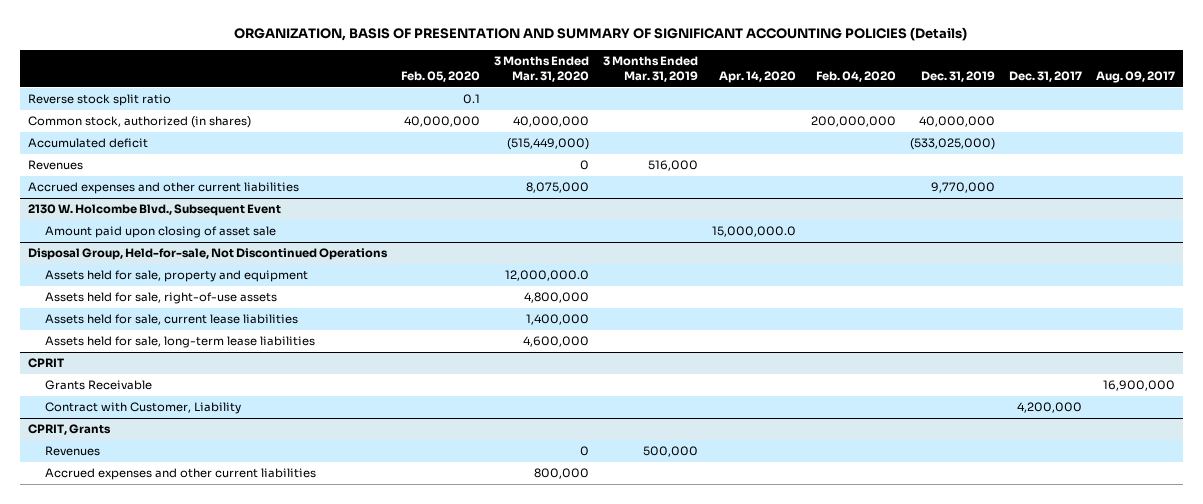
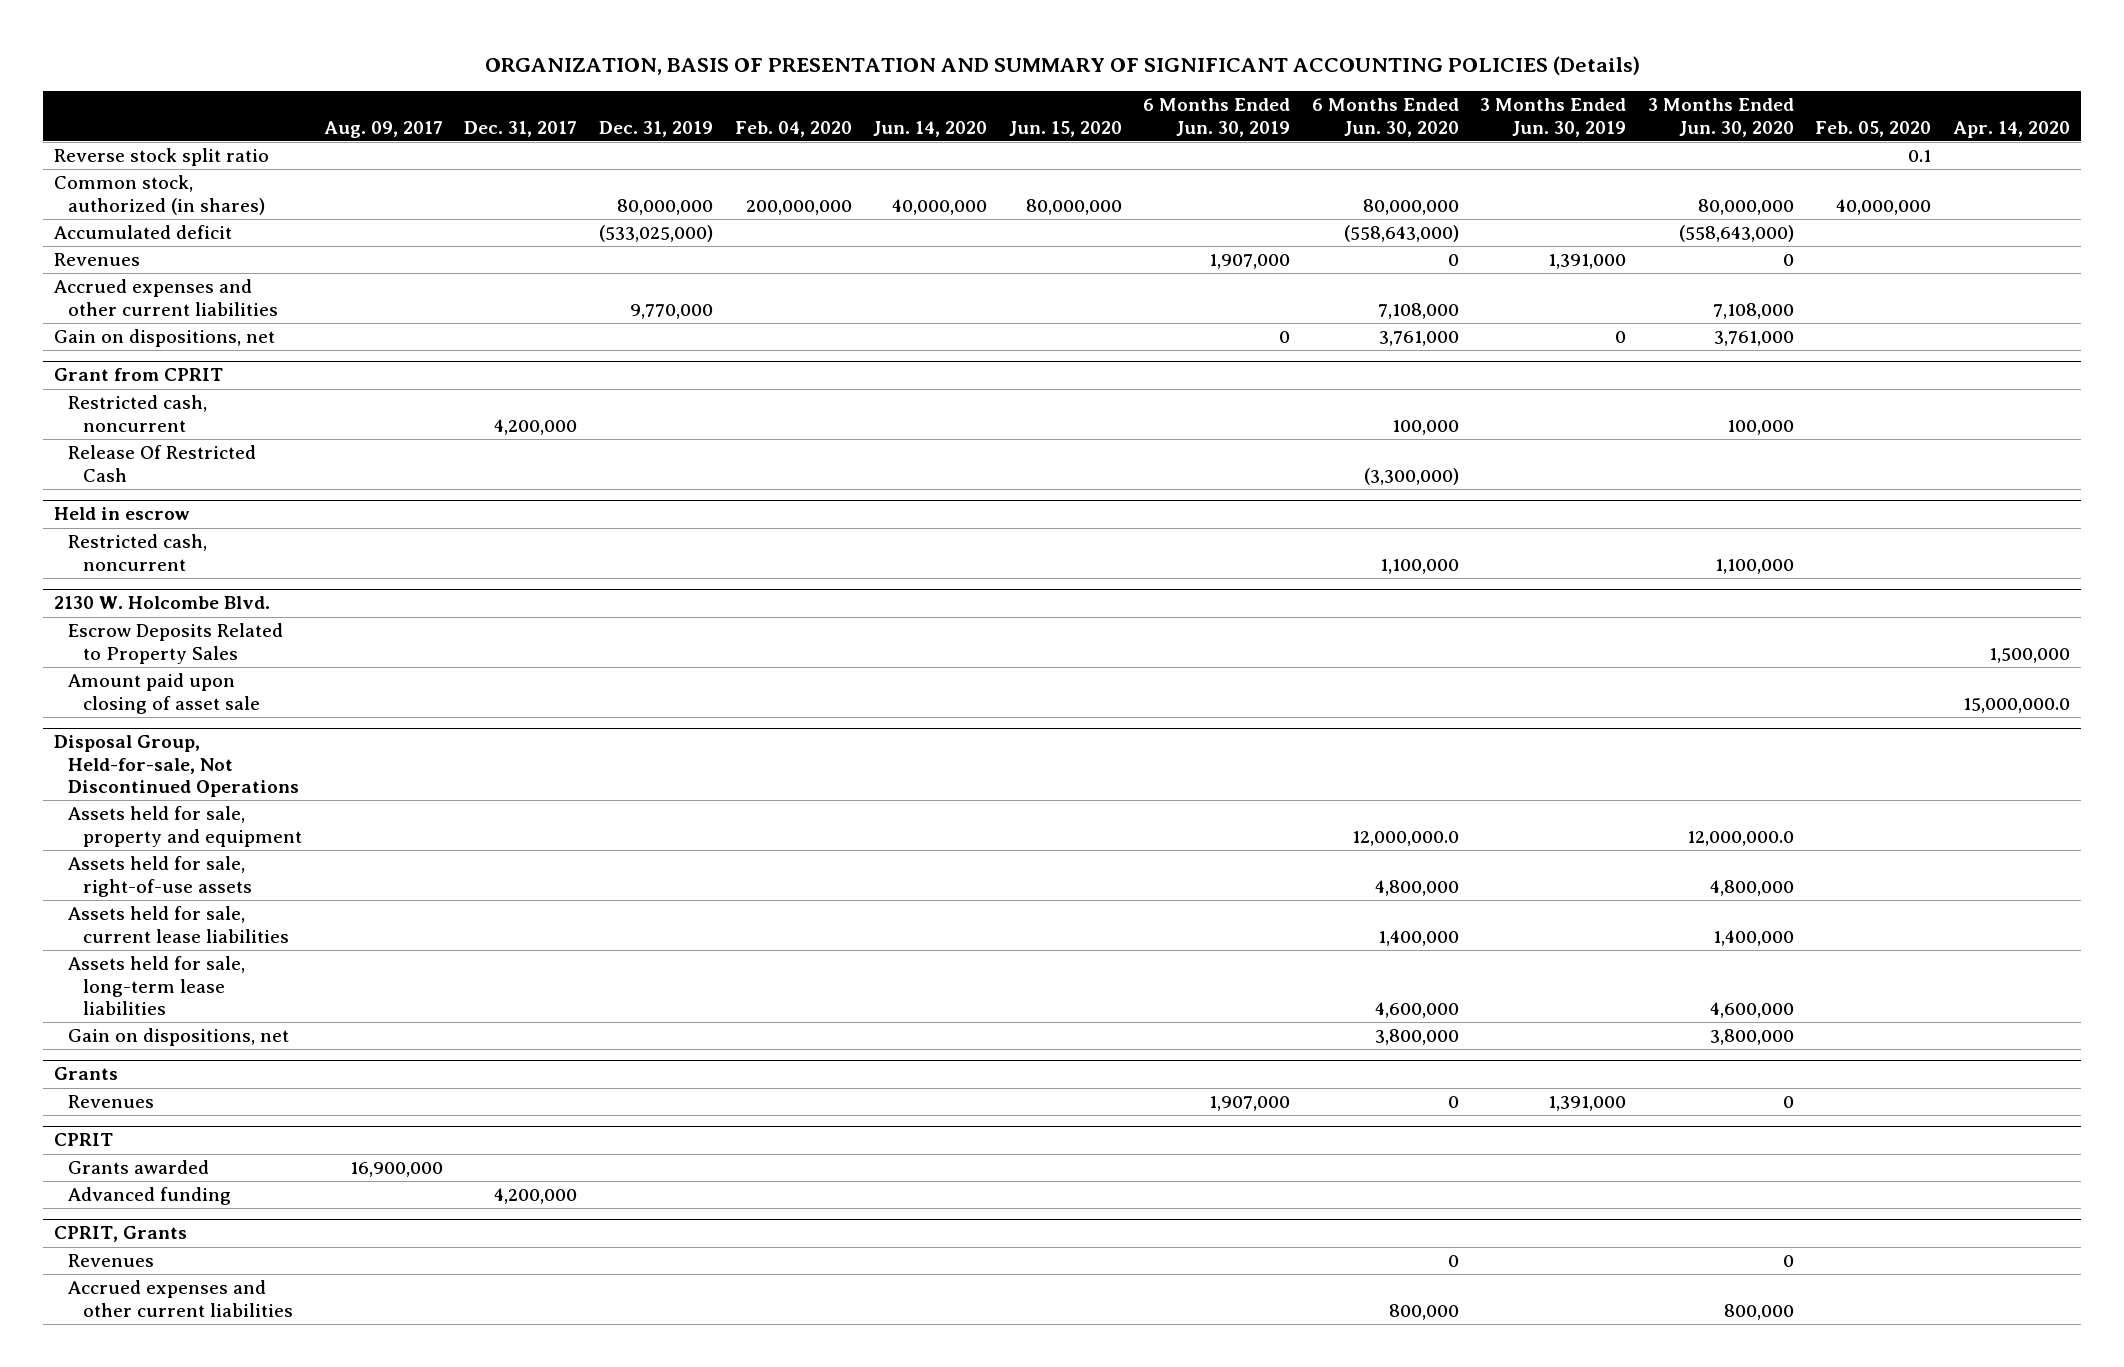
- | Feb. 05, 2020 | 3 Months Ended Mar. 31, 2020 | 3 Months Ended Mar. 31, 2019 | Apr. 14, 2020 | Feb. 04, 2020 | Dec. 31, 2019 | Dec. 31, 2017 | Aug. 09, 2017
+ | Aug. 09, 2017 | Dec. 31, 2017 | Dec. 31, 2019 | Feb. 04, 2020 | Jun. 14, 2020 | Jun. 15, 2020 | 6 Months Ended Jun. 30, 2019 | 6 Months Ended Jun. 30, 2020 | 3 Months Ended Jun. 30, 2019 | 3 Months Ended Jun. 30, 2020 | Feb. 05, 2020 | Apr. 14, 2020
- Common stock, authorized (in shares) | 40,000,000 | 40,000,000 | | | 200,000,000 | 40,000,000 | |
+ Common stock, authorized (in shares) | | | 80,000,000 | 200,000,000 | 40,000,000 | 80,000,000 | | 80,000,000 | | 80,000,000 | 40,000,000 |
- 2130 W. Holcombe Blvd., Subsequent Event
+ Gain on dispositions, net | | | | | | | 0 | 3,761,000 | 0 | 3,761,000 | |
+ Grant from CPRIT
+ Restricted cash, noncurrent | | 4,200,000 | | | | | | 100,000 | | 100,000 | |
+ Release Of Restricted Cash | | | | | | | | (3,300,000) | | | |
+ Held in escrow
+ Restricted cash, noncurrent | | | | | | | | 1,100,000 | | 1,100,000 | |
+ 2130 W. Holcombe Blvd.
+ Escrow Deposits Related to Property Sales | | | | | | | | | | | | 1,500,000
@ Disposal Group, Held-for-sale, Not Discontinued Operations
+ Gain on dispositions, net | | | | | | | | 3,800,000 | | 3,800,000 | |
+ Grants
+ Revenues | | | | | | | 1,907,000 | 0 | 1,391,000 | 0 | |
@ CPRIT
- Grants Receivable | | | | | | | | 16,900,000
- Contract with Customer, Liability | | | | | | | 4,200,000 |
+ Grants awarded | 16,900,000 | | | | | | | | | | |
+ Advanced funding | | 4,200,000 | | | | | | | | | |

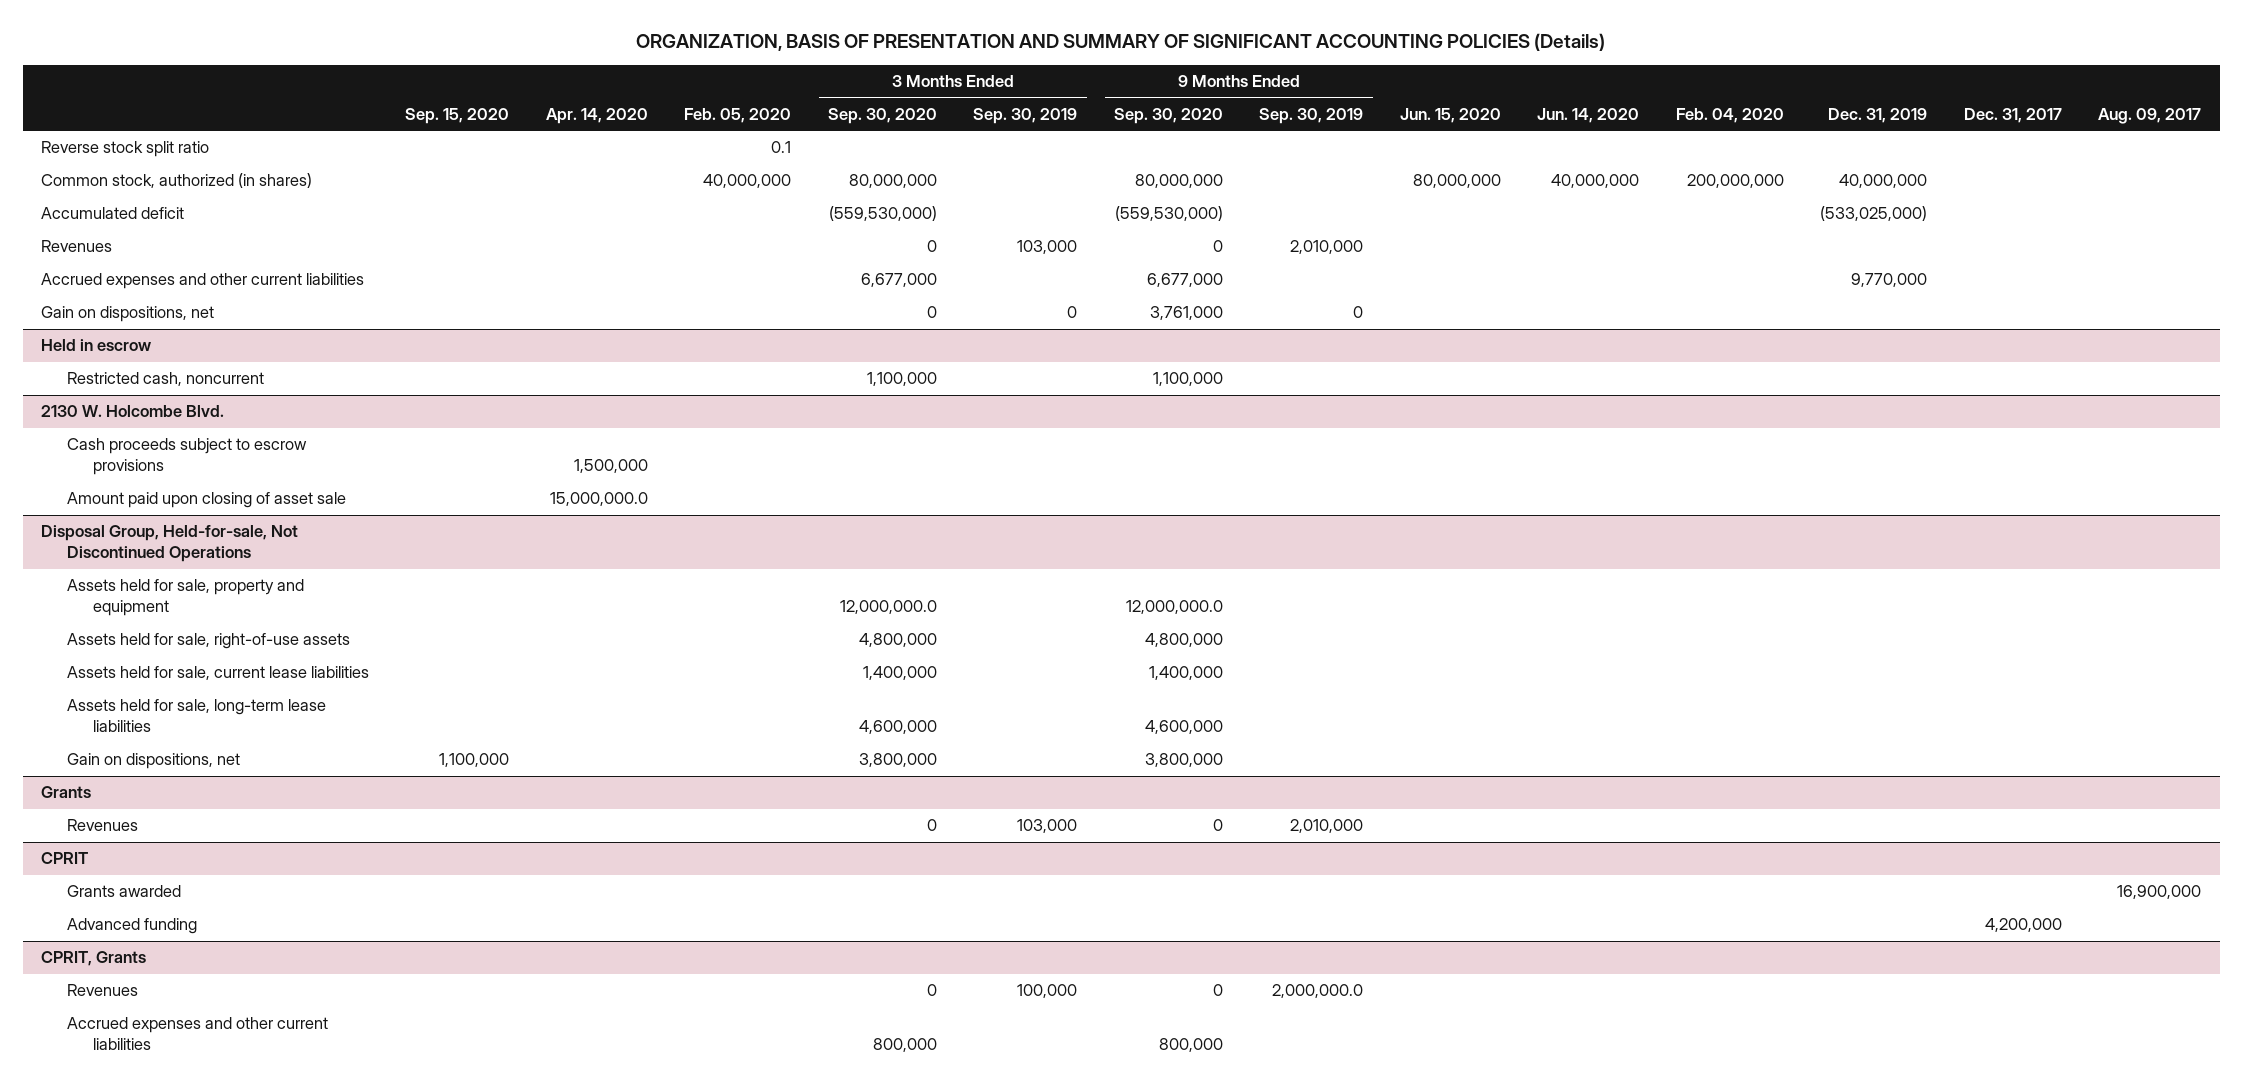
- | Aug. 09, 2017 | Dec. 31, 2017 | Dec. 31, 2019 | Feb. 04, 2020 | Jun. 14, 2020 | Jun. 15, 2020 | 6 Months Ended Jun. 30, 2019 | 6 Months Ended Jun. 30, 2020 | 3 Months Ended Jun. 30, 2019 | 3 Months Ended Jun. 30, 2020 | Feb. 05, 2020 | Apr. 14, 2020
+ | Sep. 15, 2020 | Apr. 14, 2020 | Feb. 05, 2020 | 3 Months Ended Sep. 30, 2020 | 3 Months Ended Sep. 30, 2019 | 9 Months Ended Sep. 30, 2020 | 9 Months Ended Sep. 30, 2019 | Jun. 15, 2020 | Jun. 14, 2020 | Feb. 04, 2020 | Dec. 31, 2019 | Dec. 31, 2017 | Aug. 09, 2017
- Common stock, authorized (in shares) | | | 80,000,000 | 200,000,000 | 40,000,000 | 80,000,000 | | 80,000,000 | | 80,000,000 | 40,000,000 |
+ Common stock, authorized (in shares) | | | 40,000,000 | 80,000,000 | | 80,000,000 | | 80,000,000 | 40,000,000 | 200,000,000 | 40,000,000 | |
- Grant from CPRIT
- Restricted cash, noncurrent | | 4,200,000 | | | | | | 100,000 | | 100,000 | |
- Release Of Restricted Cash | | | | | | | | (3,300,000) | | | |
@ 2130 W. Holcombe Blvd.
- Escrow Deposits Related to Property Sales | | | | | | | | | | | | 1,500,000
+ Cash proceeds subject to escrow provisions | | 1,500,000 | | | | | | | | | | |

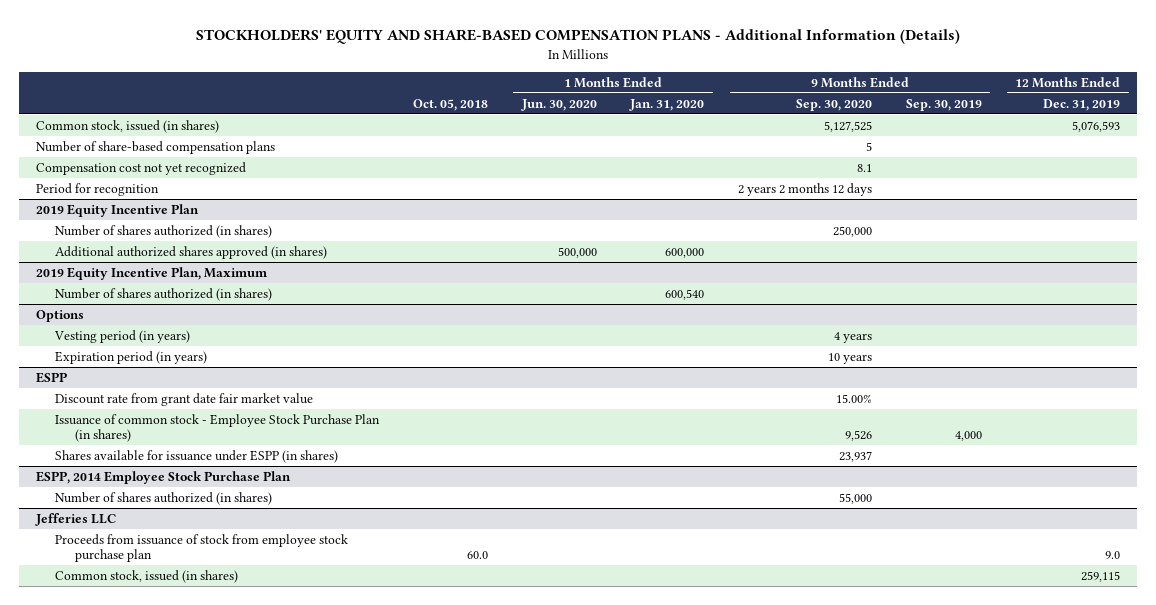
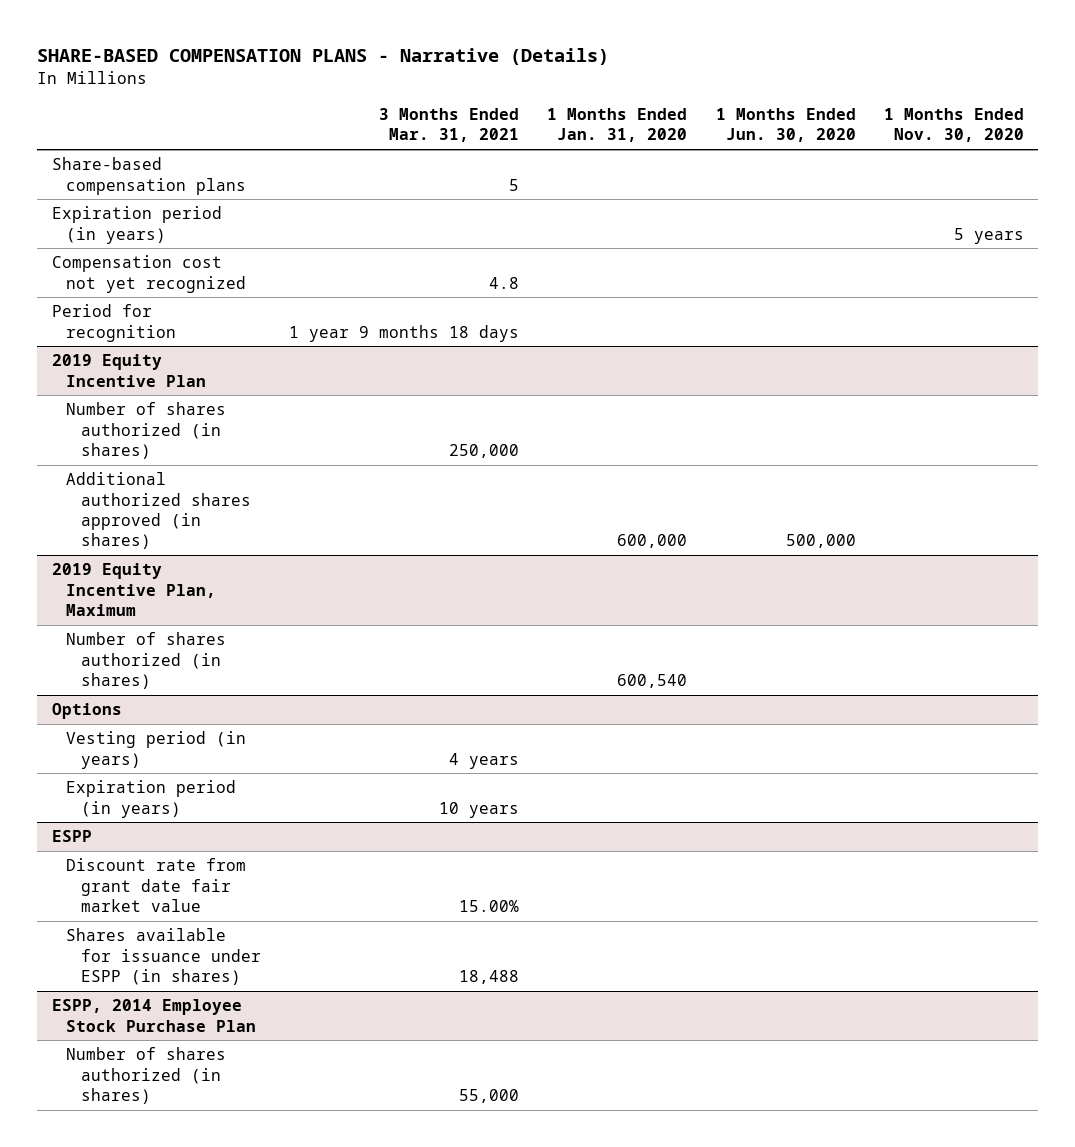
- STOCKHOLDERS' EQUITY AND SHARE-BASED COMPENSATION PLANS - Additional Information (Details)
+ SHARE-BASED COMPENSATION PLANS - Narrative (Details)
- | Oct. 05, 2018 | 1 Months Ended Jun. 30, 2020 | 1 Months Ended Jan. 31, 2020 | 9 Months Ended Sep. 30, 2020 | 9 Months Ended Sep. 30, 2019 | 12 Months Ended Dec. 31, 2019
+ | 3 Months Ended Mar. 31, 2021 | 1 Months Ended Jan. 31, 2020 | 1 Months Ended Jun. 30, 2020 | 1 Months Ended Nov. 30, 2020
- Common stock, issued (in shares) | | | | 5,127,525 | | 5,076,593
- Number of share-based compensation plans | | | | 5 | |
+ Share-based compensation plans | 5 | | |
+ Expiration period (in years) | | | | 5 years
@ ESPP
- Issuance of common stock - Employee Stock Purchase Plan (in shares) | | | | 9,526 | 4,000 |
- Jefferies LLC
- Proceeds from issuance of stock from employee stock purchase plan | 60.0 | | | | | 9.0
- Common stock, issued (in shares) | | | | | | 259,115

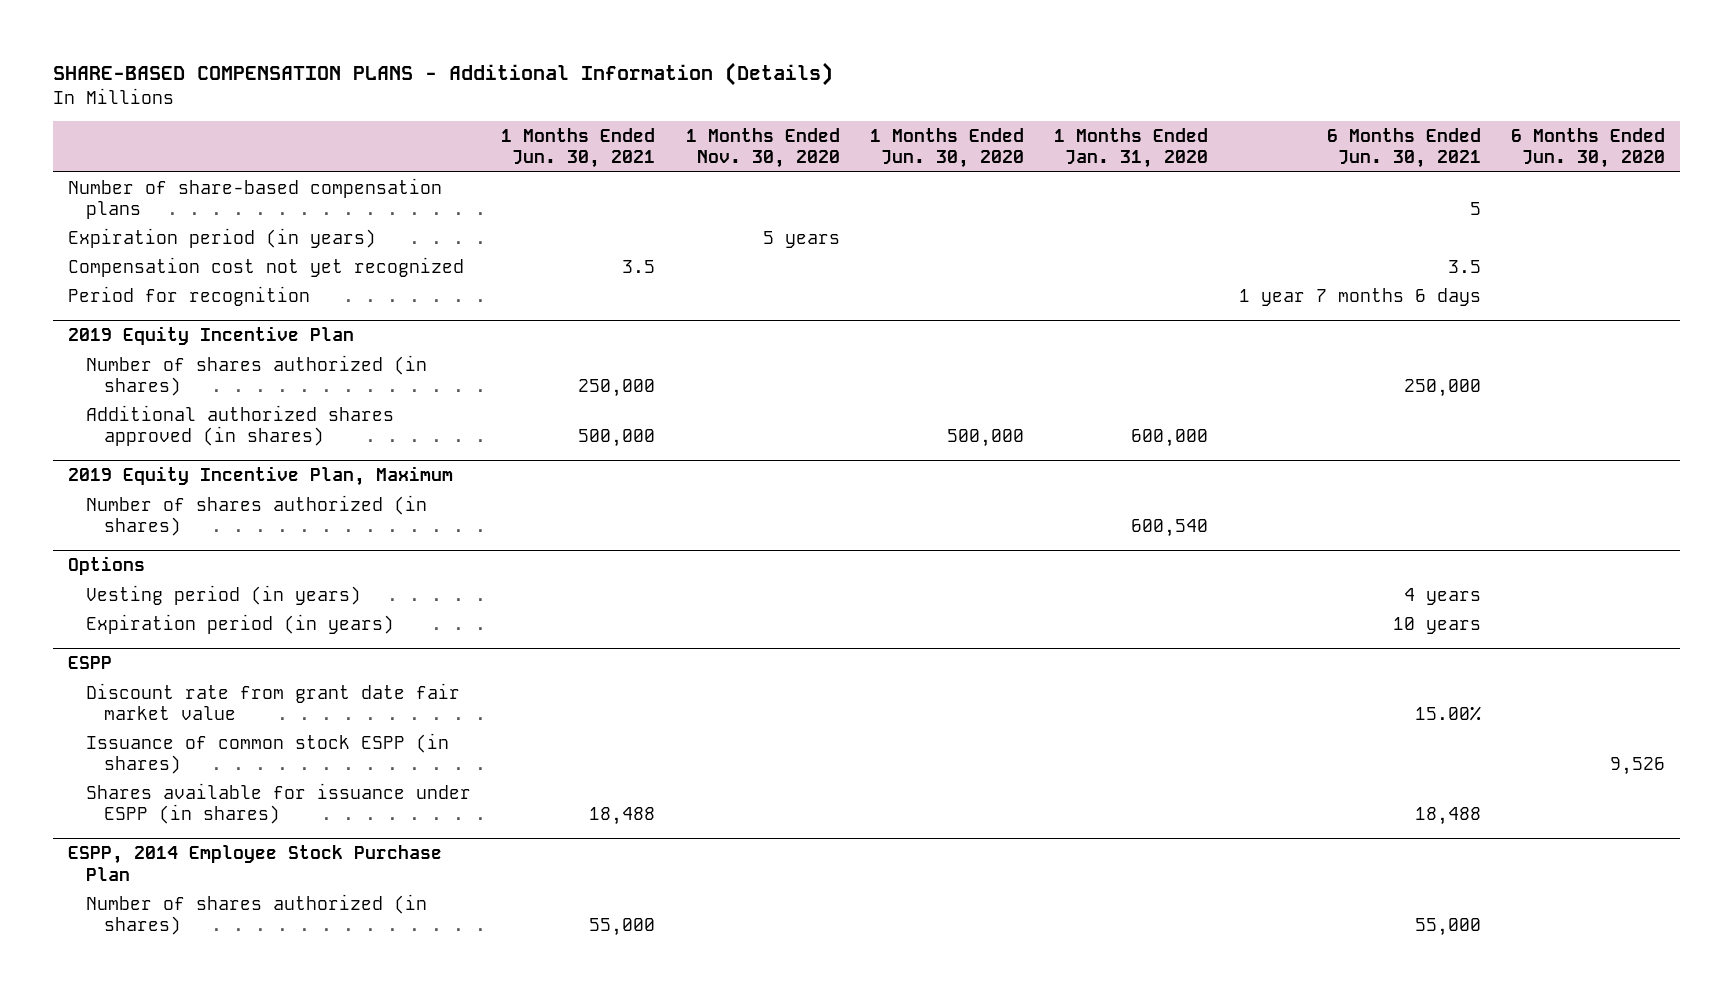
- SHARE-BASED COMPENSATION PLANS - Narrative (Details)
+ SHARE-BASED COMPENSATION PLANS - Additional Information (Details)
- | 3 Months Ended Mar. 31, 2021 | 1 Months Ended Jan. 31, 2020 | 1 Months Ended Jun. 30, 2020 | 1 Months Ended Nov. 30, 2020
+ | 1 Months Ended Jun. 30, 2021 | 1 Months Ended Nov. 30, 2020 | 1 Months Ended Jun. 30, 2020 | 1 Months Ended Jan. 31, 2020 | 6 Months Ended Jun. 30, 2021 | 6 Months Ended Jun. 30, 2020
- Share-based compensation plans | 5 | | |
+ Number of share-based compensation plans | | | | | 5 |
@ ESPP
+ Issuance of common stock ESPP (in shares) | | | | | | 9,526

